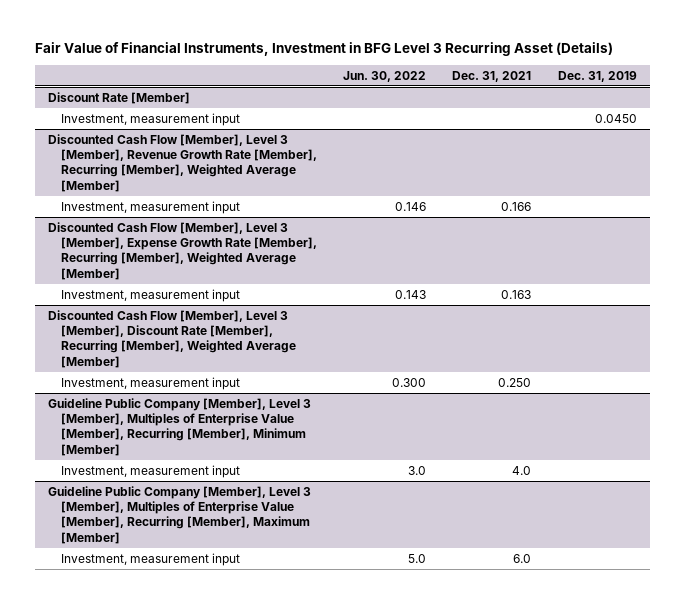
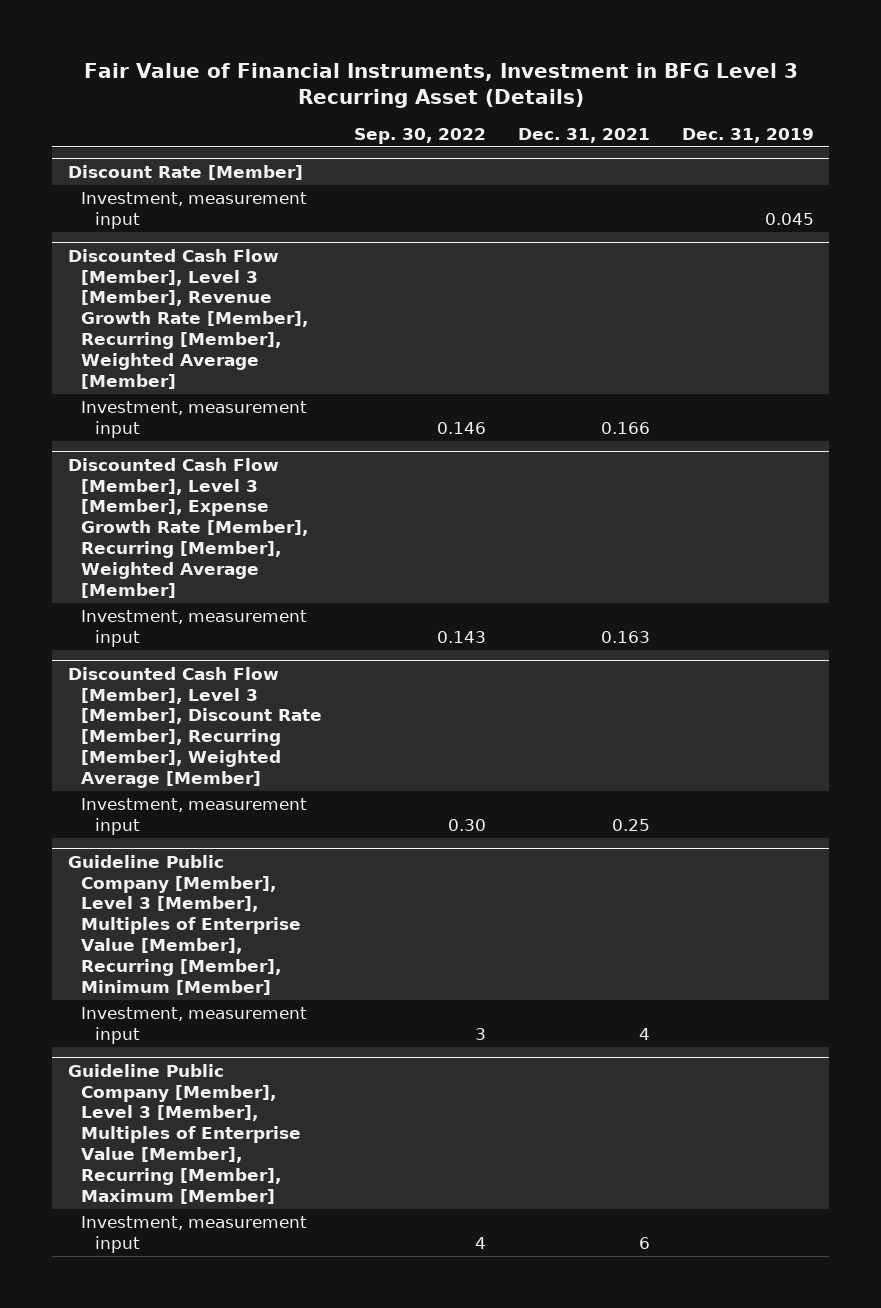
- | Jun. 30, 2022 | Dec. 31, 2021 | Dec. 31, 2019
+ | Sep. 30, 2022 | Dec. 31, 2021 | Dec. 31, 2019
@ Discount Rate [Member]
- Investment, measurement input | | | 0.0450
+ Investment, measurement input | | | 0.045
@ Discounted Cash Flow [Member], Level 3 [Member], Discount Rate [Member], Recurring [Member], Weighted Average [Member]
- Investment, measurement input | 0.300 | 0.250 |
+ Investment, measurement input | 0.30 | 0.25 |
@ Guideline Public Company [Member], Level 3 [Member], Multiples of Enterprise Value [Member], Recurring [Member], Minimum [Member]
- Investment, measurement input | 3.0 | 4.0 |
+ Investment, measurement input | 3 | 4 |
@ Guideline Public Company [Member], Level 3 [Member], Multiples of Enterprise Value [Member], Recurring [Member], Maximum [Member]
- Investment, measurement input | 5.0 | 6.0 |
+ Investment, measurement input | 4 | 6 |

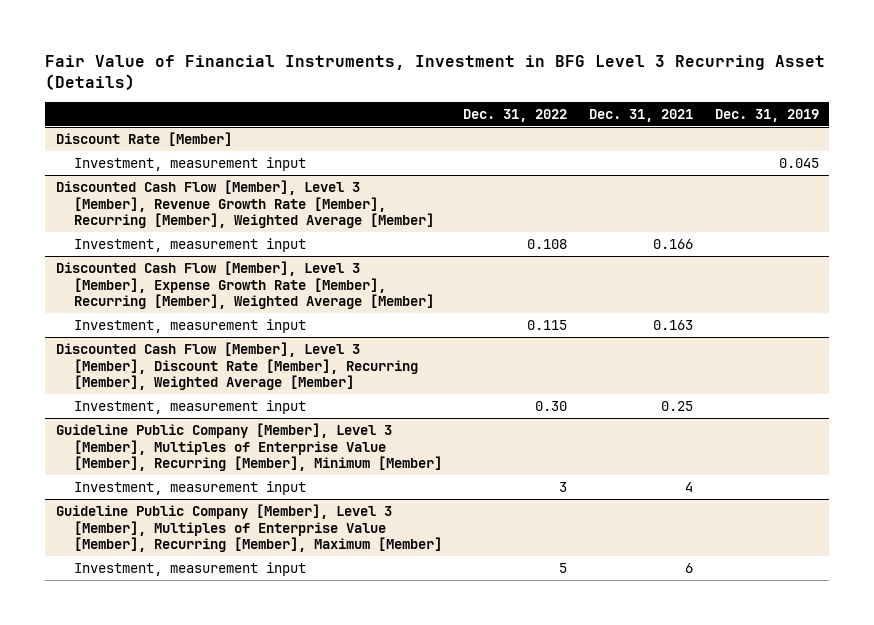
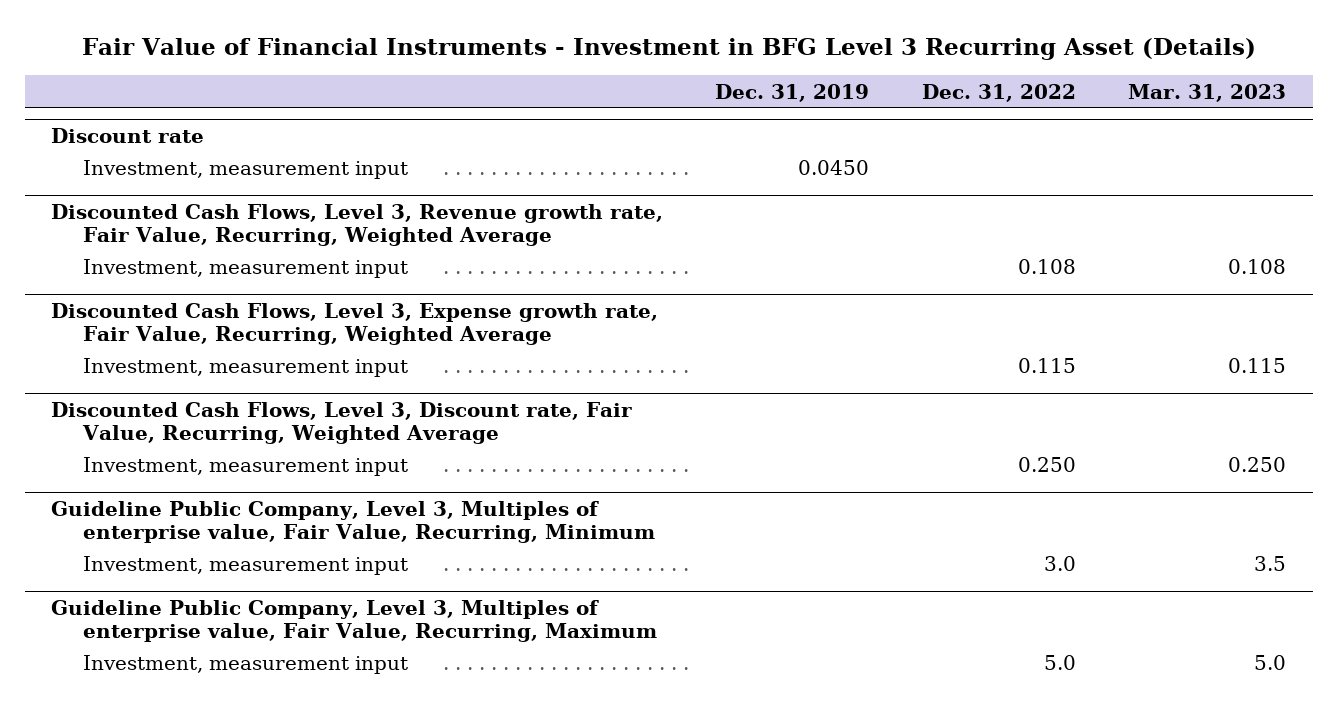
- Fair Value of Financial Instruments, Investment in BFG Level 3 Recurring Asset (Details)
+ Fair Value of Financial Instruments - Investment in BFG Level 3 Recurring Asset (Details)
- | Dec. 31, 2022 | Dec. 31, 2021 | Dec. 31, 2019
+ | Dec. 31, 2019 | Dec. 31, 2022 | Mar. 31, 2023
- Discount Rate [Member]
- Investment, measurement input | | | 0.045
- Discounted Cash Flow [Member], Level 3 [Member], Revenue Growth Rate [Member], Recurring [Member], Weighted Average [Member]
+ Discount rate
+ Investment, measurement input | 0.0450 | |
+ Discounted Cash Flows, Level 3, Revenue growth rate, Fair Value, Recurring, Weighted Average
- Discounted Cash Flow [Member], Level 3 [Member], Expense Growth Rate [Member], Recurring [Member], Weighted Average [Member]
+ Discounted Cash Flows, Level 3, Expense growth rate, Fair Value, Recurring, Weighted Average
- Discounted Cash Flow [Member], Level 3 [Member], Discount Rate [Member], Recurring [Member], Weighted Average [Member]
- Investment, measurement input | 0.30 | 0.25 |
- Guideline Public Company [Member], Level 3 [Member], Multiples of Enterprise Value [Member], Recurring [Member], Minimum [Member]
- Investment, measurement input | 3 | 4 |
- Guideline Public Company [Member], Level 3 [Member], Multiples of Enterprise Value [Member], Recurring [Member], Maximum [Member]
- Investment, measurement input | 5 | 6 |
+ Discounted Cash Flows, Level 3, Discount rate, Fair Value, Recurring, Weighted Average
+ Investment, measurement input | | 0.250 | 0.250
+ Guideline Public Company, Level 3, Multiples of enterprise value, Fair Value, Recurring, Minimum
+ Investment, measurement input | | 3.0 | 3.5
+ Guideline Public Company, Level 3, Multiples of enterprise value, Fair Value, Recurring, Maximum
+ Investment, measurement input | | 5.0 | 5.0

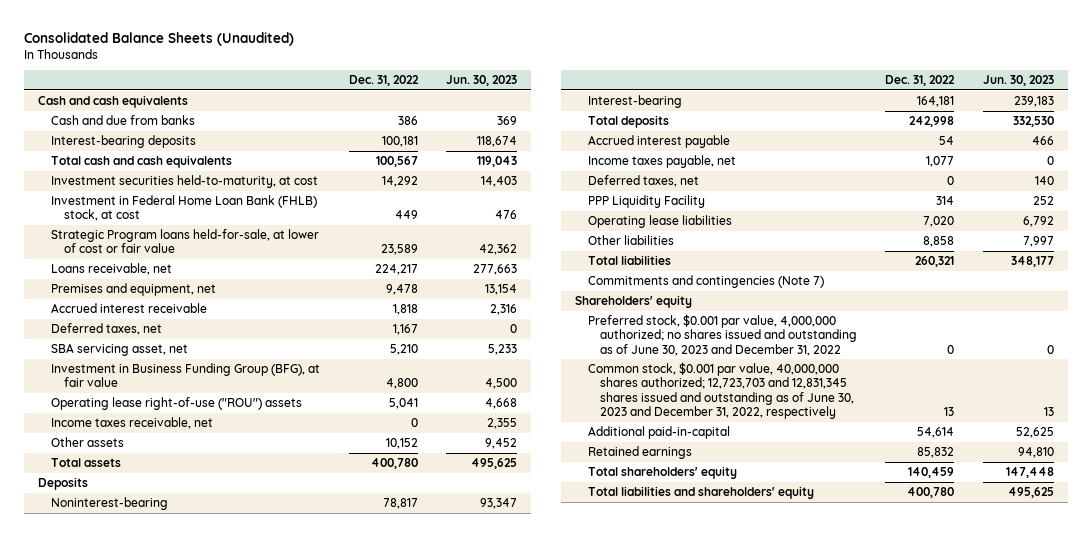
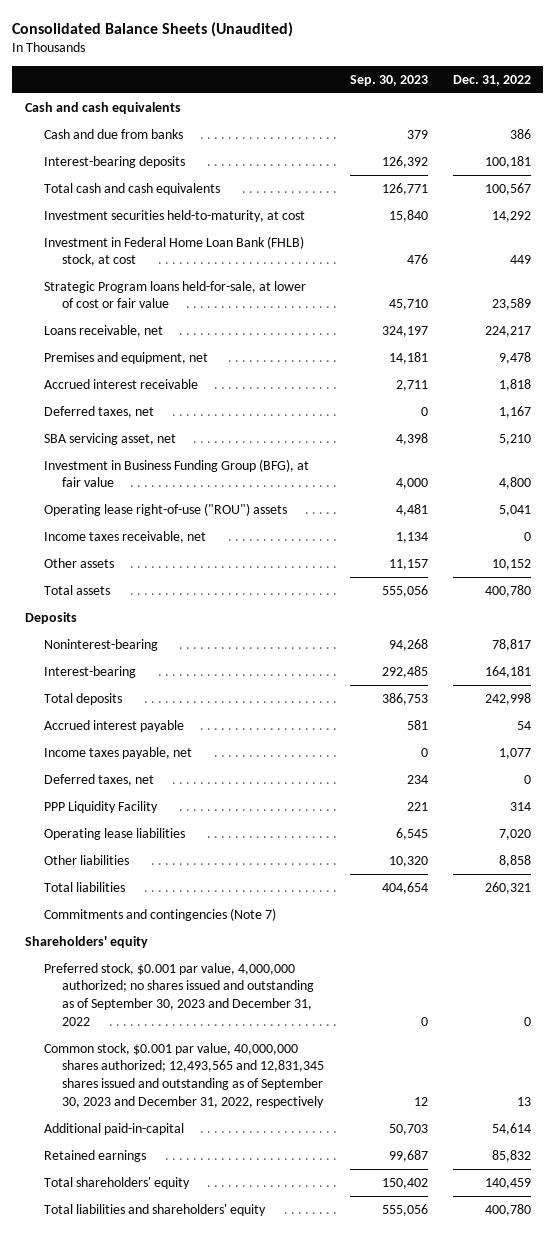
- | Dec. 31, 2022 | Jun. 30, 2023
+ | Sep. 30, 2023 | Dec. 31, 2022
- Preferred stock, $0.001 par value, 4,000,000 authorized; no shares issued and outstanding as of June 30, 2023 and December 31, 2022 | 0 | 0
- Common stock, $0.001 par value, 40,000,000 shares authorized; 12,723,703 and 12,831,345 shares issued and outstanding as of June 30, 2023 and December 31, 2022, respectively | 13 | 13
+ Preferred stock, $0.001 par value, 4,000,000 authorized; no shares issued and outstanding as of September 30, 2023 and December 31, 2022 | 0 | 0
+ Common stock, $0.001 par value, 40,000,000 shares authorized; 12,493,565 and 12,831,345 shares issued and outstanding as of September 30, 2023 and December 31, 2022, respectively | 12 | 13

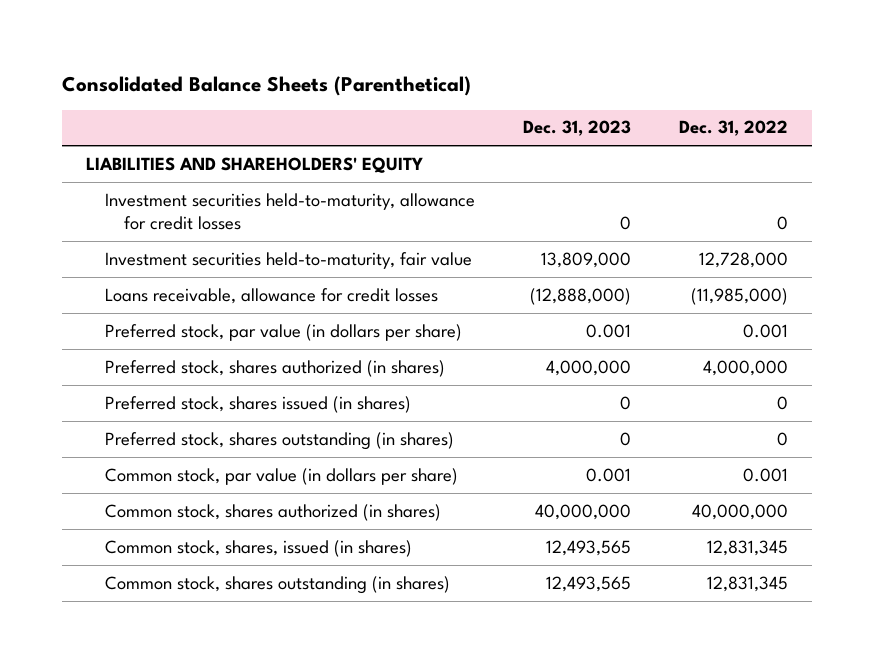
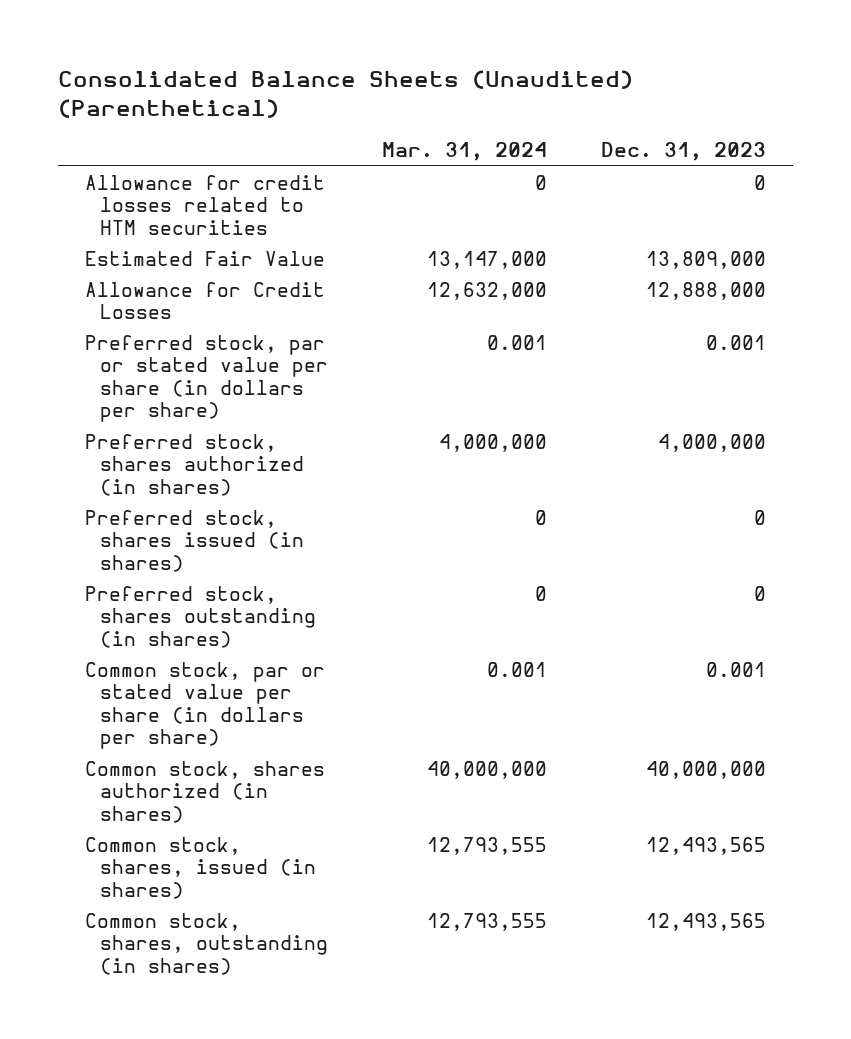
- Consolidated Balance Sheets (Parenthetical)
+ Consolidated Balance Sheets (Unaudited) (Parenthetical)
- | Dec. 31, 2023 | Dec. 31, 2022
+ | Mar. 31, 2024 | Dec. 31, 2023
- LIABILITIES AND SHAREHOLDERS' EQUITY
- Investment securities held-to-maturity, allowance for credit losses | 0 | 0
- Investment securities held-to-maturity, fair value | 13,809,000 | 12,728,000
- Loans receivable, allowance for credit losses | (12,888,000) | (11,985,000)
- Preferred stock, par value (in dollars per share) | 0.001 | 0.001
+ Allowance for credit losses related to HTM securities | 0 | 0
+ Estimated Fair Value | 13,147,000 | 13,809,000
+ Allowance for Credit Losses | 12,632,000 | 12,888,000
+ Preferred stock, par or stated value per share (in dollars per share) | 0.001 | 0.001
- Common stock, par value (in dollars per share) | 0.001 | 0.001
+ Common stock, par or stated value per share (in dollars per share) | 0.001 | 0.001
- Common stock, shares outstanding (in shares) | 12,493,565 | 12,831,345
+ Common stock, shares, outstanding (in shares) | 12,793,555 | 12,493,565

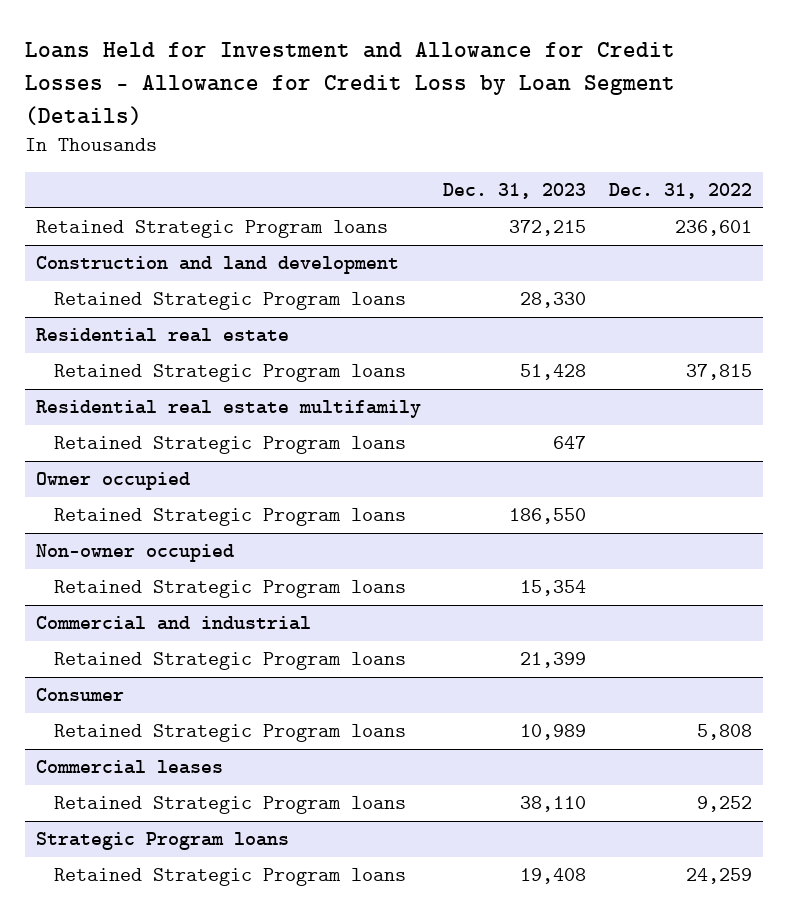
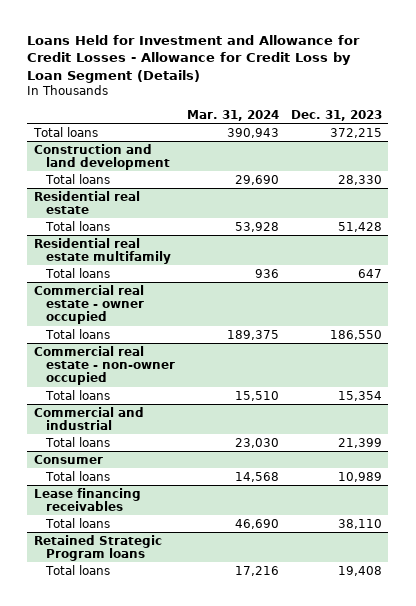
- | Dec. 31, 2023 | Dec. 31, 2022
+ | Mar. 31, 2024 | Dec. 31, 2023
- Retained Strategic Program loans | 372,215 | 236,601
+ Total loans | 390,943 | 372,215
@ Construction and land development
- Retained Strategic Program loans | 28,330 |
+ Total loans | 29,690 | 28,330
@ Residential real estate
- Retained Strategic Program loans | 51,428 | 37,815
+ Total loans | 53,928 | 51,428
@ Residential real estate multifamily
- Retained Strategic Program loans | 647 |
- Owner occupied
- Retained Strategic Program loans | 186,550 |
- Non-owner occupied
- Retained Strategic Program loans | 15,354 |
@ Residential real estate multifamily
+ Total loans | 936 | 647
+ Commercial real estate - owner occupied
+ Total loans | 189,375 | 186,550
+ Commercial real estate - non-owner occupied
+ Total loans | 15,510 | 15,354
@ Commercial and industrial
- Retained Strategic Program loans | 21,399 |
+ Total loans | 23,030 | 21,399
@ Consumer
- Retained Strategic Program loans | 10,989 | 5,808
- Commercial leases
- Retained Strategic Program loans | 38,110 | 9,252
- Strategic Program loans
- Retained Strategic Program loans | 19,408 | 24,259
@ Consumer
+ Total loans | 14,568 | 10,989
+ Lease financing receivables
+ Total loans | 46,690 | 38,110
+ Retained Strategic Program loans
+ Total loans | 17,216 | 19,408

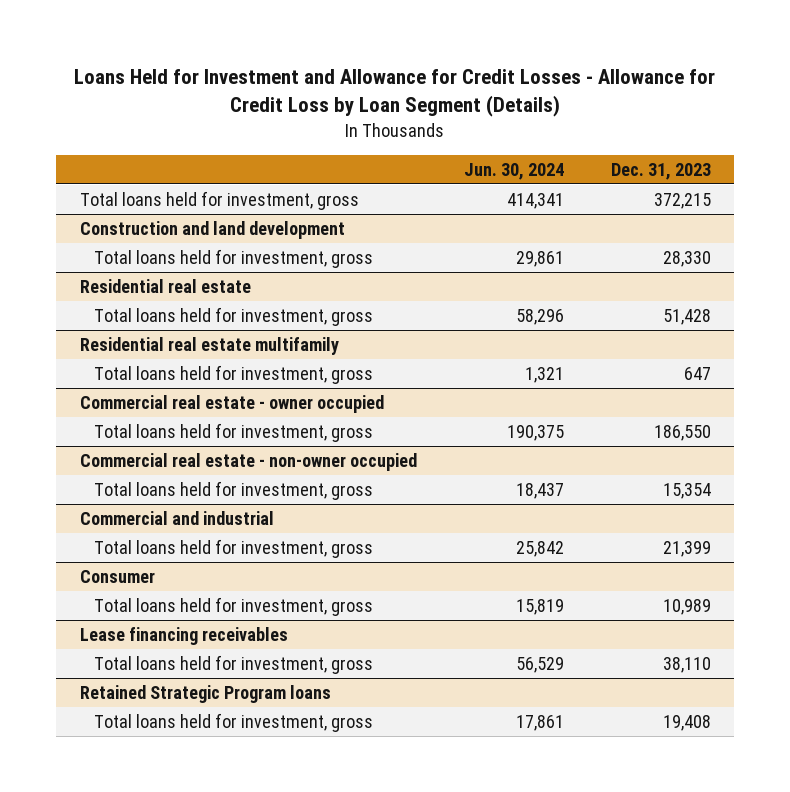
- | Mar. 31, 2024 | Dec. 31, 2023
+ | Jun. 30, 2024 | Dec. 31, 2023
- Total loans | 390,943 | 372,215
+ Total loans held for investment, gross | 414,341 | 372,215
@ Construction and land development
- Total loans | 29,690 | 28,330
+ Total loans held for investment, gross | 29,861 | 28,330
@ Residential real estate
- Total loans | 53,928 | 51,428
+ Total loans held for investment, gross | 58,296 | 51,428
@ Residential real estate multifamily
- Total loans | 936 | 647
+ Total loans held for investment, gross | 1,321 | 647
@ Commercial real estate - owner occupied
- Total loans | 189,375 | 186,550
+ Total loans held for investment, gross | 190,375 | 186,550
@ Commercial real estate - non-owner occupied
- Total loans | 15,510 | 15,354
+ Total loans held for investment, gross | 18,437 | 15,354
@ Commercial and industrial
- Total loans | 23,030 | 21,399
+ Total loans held for investment, gross | 25,842 | 21,399
@ Consumer
- Total loans | 14,568 | 10,989
+ Total loans held for investment, gross | 15,819 | 10,989
@ Lease financing receivables
- Total loans | 46,690 | 38,110
+ Total loans held for investment, gross | 56,529 | 38,110
@ Retained Strategic Program loans
- Total loans | 17,216 | 19,408
+ Total loans held for investment, gross | 17,861 | 19,408

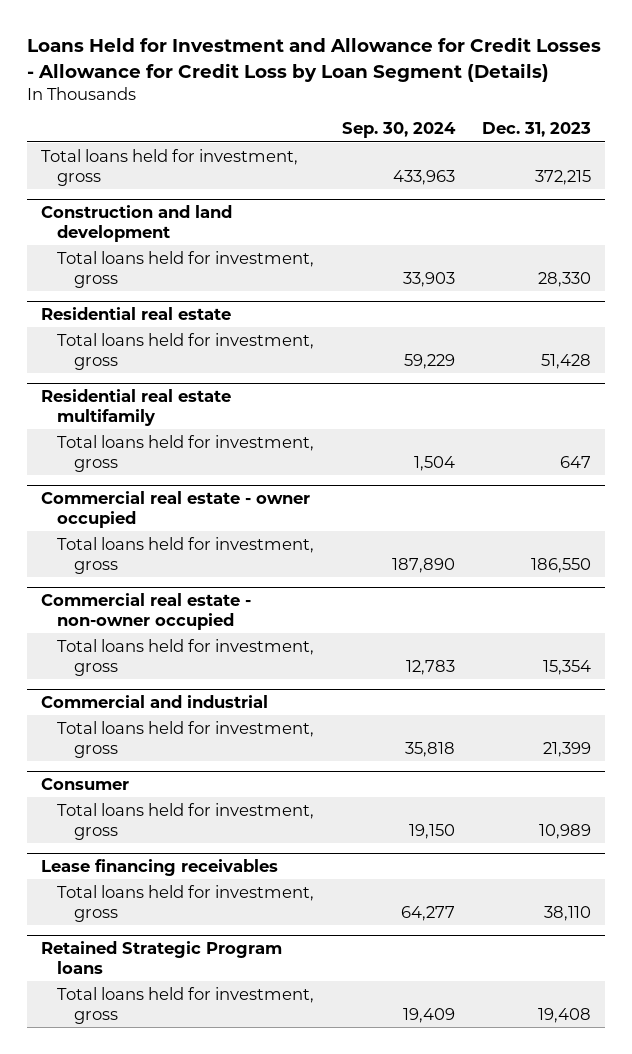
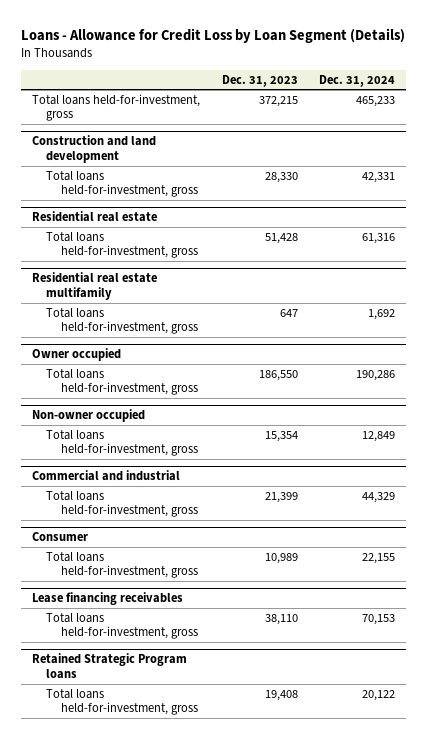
- Loans Held for Investment and Allowance for Credit Losses - Allowance for Credit Loss by Loan Segment (Details)
+ Loans - Allowance for Credit Loss by Loan Segment (Details)
- | Sep. 30, 2024 | Dec. 31, 2023
+ | Dec. 31, 2023 | Dec. 31, 2024
- Total loans held for investment, gross | 433,963 | 372,215
+ Total loans held-for-investment, gross | 372,215 | 465,233
@ Construction and land development
- Total loans held for investment, gross | 33,903 | 28,330
+ Total loans held-for-investment, gross | 28,330 | 42,331
@ Residential real estate
- Total loans held for investment, gross | 59,229 | 51,428
+ Total loans held-for-investment, gross | 51,428 | 61,316
@ Residential real estate multifamily
- Total loans held for investment, gross | 1,504 | 647
- Commercial real estate - owner occupied
- Total loans held for investment, gross | 187,890 | 186,550
- Commercial real estate - non-owner occupied
- Total loans held for investment, gross | 12,783 | 15,354
@ Residential real estate multifamily
+ Total loans held-for-investment, gross | 647 | 1,692
+ Owner occupied
+ Total loans held-for-investment, gross | 186,550 | 190,286
+ Non-owner occupied
+ Total loans held-for-investment, gross | 15,354 | 12,849
@ Commercial and industrial
- Total loans held for investment, gross | 35,818 | 21,399
+ Total loans held-for-investment, gross | 21,399 | 44,329
@ Consumer
- Total loans held for investment, gross | 19,150 | 10,989
+ Total loans held-for-investment, gross | 10,989 | 22,155
@ Lease financing receivables
- Total loans held for investment, gross | 64,277 | 38,110
+ Total loans held-for-investment, gross | 38,110 | 70,153
@ Retained Strategic Program loans
- Total loans held for investment, gross | 19,409 | 19,408
+ Total loans held-for-investment, gross | 19,408 | 20,122

